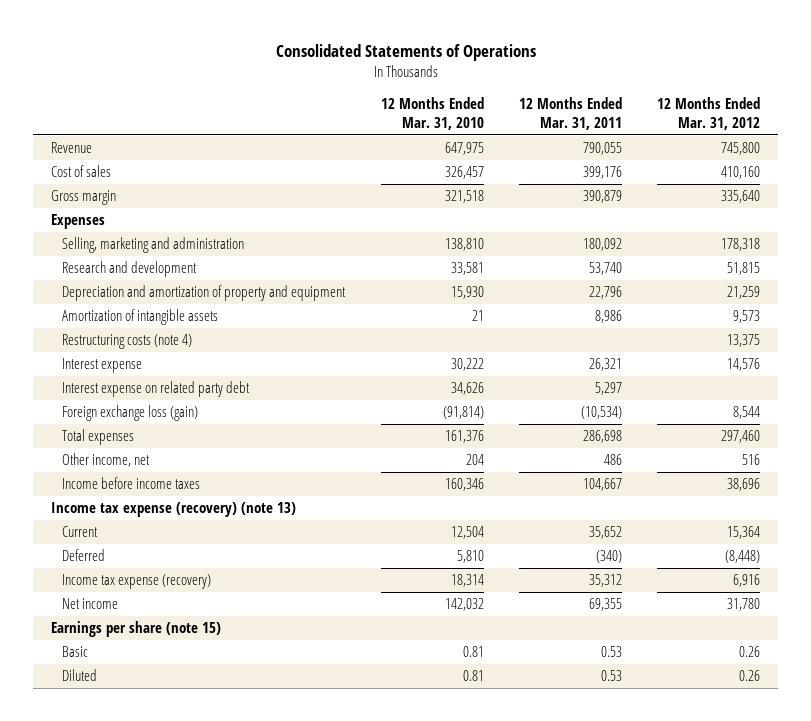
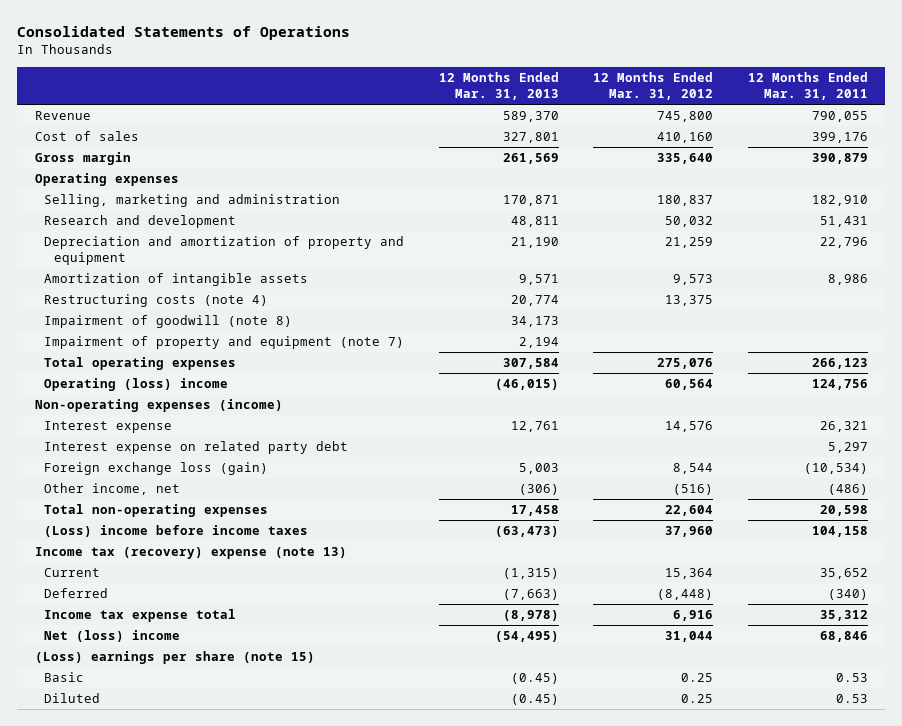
- | 12 Months Ended Mar. 31, 2010 | 12 Months Ended Mar. 31, 2011 | 12 Months Ended Mar. 31, 2012
+ | 12 Months Ended Mar. 31, 2013 | 12 Months Ended Mar. 31, 2012 | 12 Months Ended Mar. 31, 2011
- Expenses
- Selling, marketing and administration | 138,810 | 180,092 | 178,318
- Research and development | 33,581 | 53,740 | 51,815
+ Operating expenses
+ Selling, marketing and administration | 170,871 | 180,837 | 182,910
+ Research and development | 48,811 | 50,032 | 51,431
+ Impairment of goodwill (note 8) | 34,173 | |
+ Impairment of property and equipment (note 7) | 2,194 | |
+ Total operating expenses | 307,584 | 275,076 | 266,123
+ Operating (loss) income | (46,015) | 60,564 | 124,756
+ Non-operating expenses (income)
- Total expenses | 161,376 | 286,698 | 297,460
- Other income, net | 204 | 486 | 516
- Income before income taxes | 160,346 | 104,667 | 38,696
- Income tax expense (recovery) (note 13)
+ Other income, net | (306) | (516) | (486)
+ Total non-operating expenses | 17,458 | 22,604 | 20,598
+ (Loss) income before income taxes | (63,473) | 37,960 | 104,158
+ Income tax (recovery) expense (note 13)
- Income tax expense (recovery) | 18,314 | 35,312 | 6,916
- Net income | 142,032 | 69,355 | 31,780
- Earnings per share (note 15)
- Basic | 0.81 | 0.53 | 0.26
- Diluted | 0.81 | 0.53 | 0.26
+ Income tax expense total | (8,978) | 6,916 | 35,312
+ Net (loss) income | (54,495) | 31,044 | 68,846
+ (Loss) earnings per share (note 15)
+ Basic | (0.45) | 0.25 | 0.53
+ Diluted | (0.45) | 0.25 | 0.53

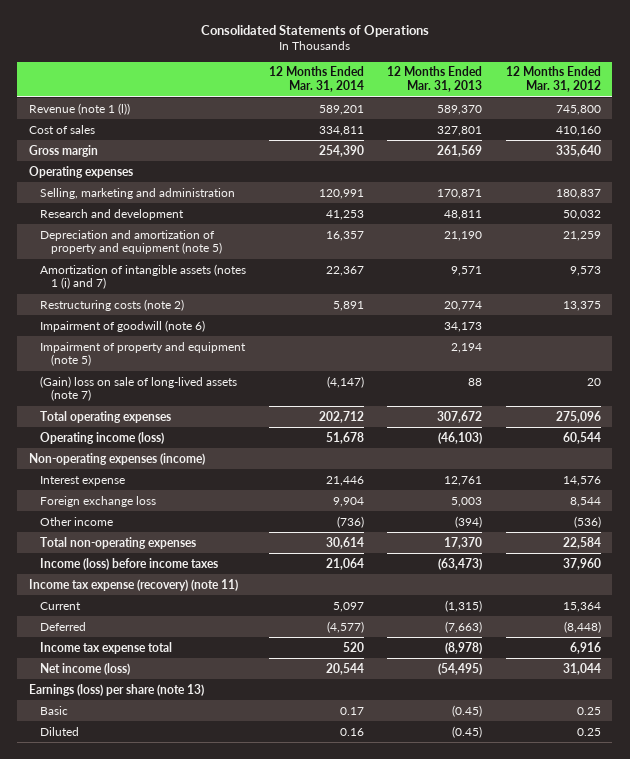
- | 12 Months Ended Mar. 31, 2013 | 12 Months Ended Mar. 31, 2012 | 12 Months Ended Mar. 31, 2011
+ | 12 Months Ended Mar. 31, 2014 | 12 Months Ended Mar. 31, 2013 | 12 Months Ended Mar. 31, 2012
- Revenue | 589,370 | 745,800 | 790,055
+ Revenue (note 1 (l)) | 589,201 | 589,370 | 745,800
- Depreciation and amortization of property and equipment | 21,190 | 21,259 | 22,796
- Amortization of intangible assets | 9,571 | 9,573 | 8,986
- Restructuring costs (note 4) | 20,774 | 13,375 |
- Impairment of goodwill (note 8) | 34,173 | |
- Impairment of property and equipment (note 7) | 2,194 | |
- Total operating expenses | 307,584 | 275,076 | 266,123
- Operating (loss) income | (46,015) | 60,564 | 124,756
+ Depreciation and amortization of property and equipment (note 5) | 16,357 | 21,190 | 21,259
+ Amortization of intangible assets (notes 1 (i) and 7) | 22,367 | 9,571 | 9,573
+ Restructuring costs (note 2) | 5,891 | 20,774 | 13,375
+ Impairment of goodwill (note 6) | | 34,173 |
+ Impairment of property and equipment (note 5) | | 2,194 |
+ (Gain) loss on sale of long-lived assets (note 7) | (4,147) | 88 | 20
+ Total operating expenses | 202,712 | 307,672 | 275,096
+ Operating income (loss) | 51,678 | (46,103) | 60,544
- Interest expense on related party debt | | | 5,297
- Foreign exchange loss (gain) | 5,003 | 8,544 | (10,534)
- Other income, net | (306) | (516) | (486)
- Total non-operating expenses | 17,458 | 22,604 | 20,598
- (Loss) income before income taxes | (63,473) | 37,960 | 104,158
- Income tax (recovery) expense (note 13)
+ Foreign exchange loss | 9,904 | 5,003 | 8,544
+ Other income | (736) | (394) | (536)
+ Total non-operating expenses | 30,614 | 17,370 | 22,584
+ Income (loss) before income taxes | 21,064 | (63,473) | 37,960
+ Income tax expense (recovery) (note 11)
- Net (loss) income | (54,495) | 31,044 | 68,846
- (Loss) earnings per share (note 15)
+ Net income (loss) | 20,544 | (54,495) | 31,044
+ Earnings (loss) per share (note 13)

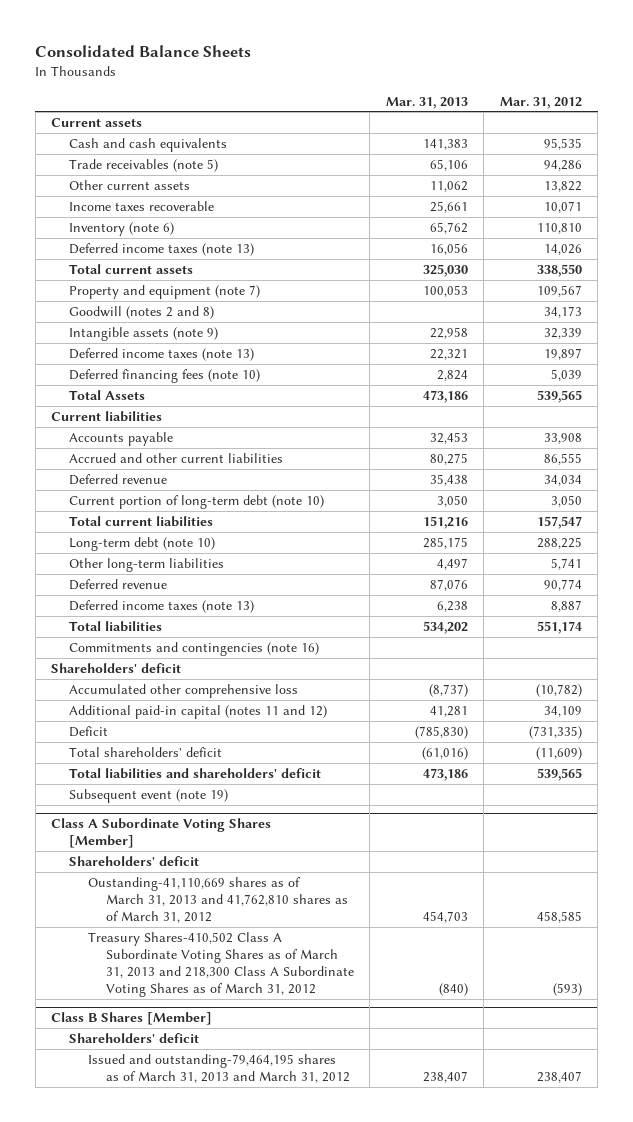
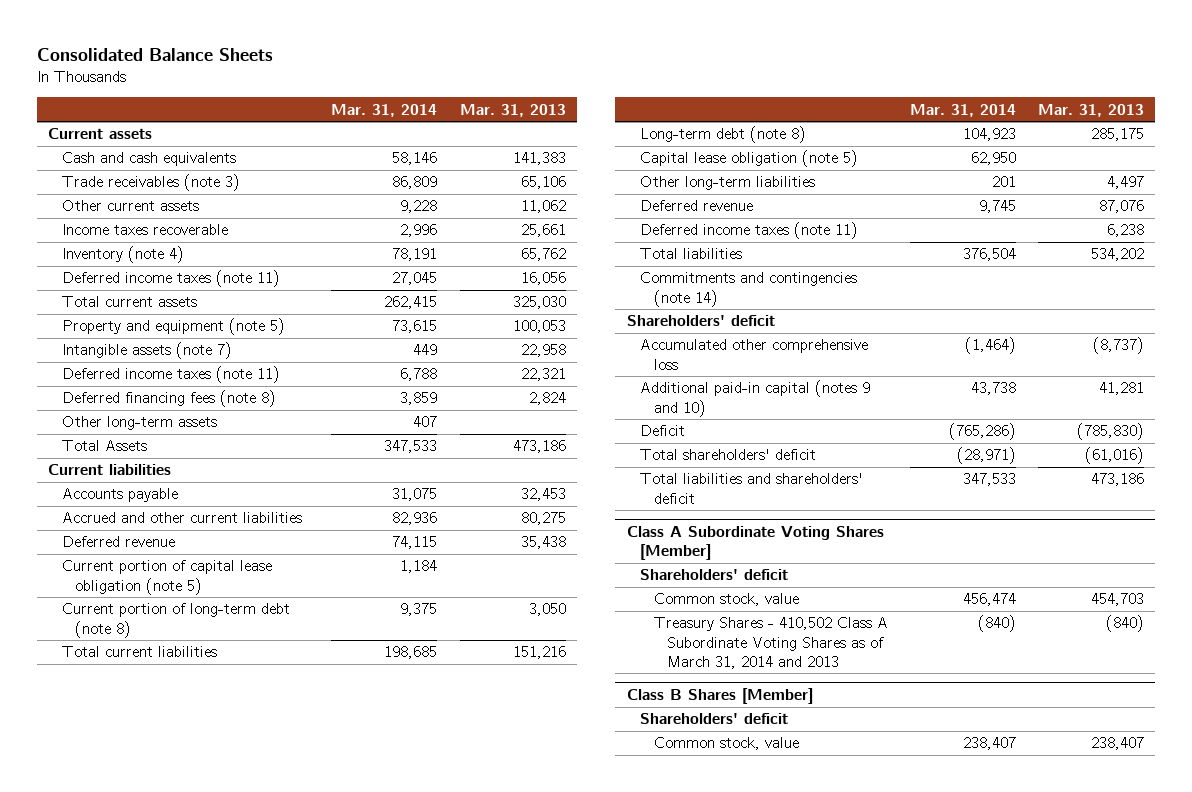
- | Mar. 31, 2013 | Mar. 31, 2012
+ | Mar. 31, 2014 | Mar. 31, 2013
- Trade receivables (note 5) | 65,106 | 94,286
+ Trade receivables (note 3) | 86,809 | 65,106
- Inventory (note 6) | 65,762 | 110,810
- Deferred income taxes (note 13) | 16,056 | 14,026
+ Inventory (note 4) | 78,191 | 65,762
+ Deferred income taxes (note 11) | 27,045 | 16,056
- Property and equipment (note 7) | 100,053 | 109,567
- Goodwill (notes 2 and 8) | | 34,173
- Intangible assets (note 9) | 22,958 | 32,339
- Deferred income taxes (note 13) | 22,321 | 19,897
- Deferred financing fees (note 10) | 2,824 | 5,039
+ Property and equipment (note 5) | 73,615 | 100,053
+ Intangible assets (note 7) | 449 | 22,958
+ Deferred income taxes (note 11) | 6,788 | 22,321
+ Deferred financing fees (note 8) | 3,859 | 2,824
+ Other long-term assets | 407 |
- Current portion of long-term debt (note 10) | 3,050 | 3,050
+ Current portion of capital lease obligation (note 5) | 1,184 |
+ Current portion of long-term debt (note 8) | 9,375 | 3,050
- Long-term debt (note 10) | 285,175 | 288,225
+ Long-term debt (note 8) | 104,923 | 285,175
+ Capital lease obligation (note 5) | 62,950 |
- Deferred income taxes (note 13) | 6,238 | 8,887
+ Deferred income taxes (note 11) | | 6,238
- Commitments and contingencies (note 16)
+ Commitments and contingencies (note 14)
- Additional paid-in capital (notes 11 and 12) | 41,281 | 34,109
+ Additional paid-in capital (notes 9 and 10) | 43,738 | 41,281
- Subsequent event (note 19)
@ Class A Subordinate Voting Shares [Member]
- Oustanding-41,110,669 shares as of March 31, 2013 and 41,762,810 shares as of March 31, 2012 | 454,703 | 458,585
- Treasury Shares-410,502 Class A Subordinate Voting Shares as of March 31, 2013 and 218,300 Class A Subordinate Voting Shares as of March 31, 2012 | (840) | (593)
+ Common stock, value | 456,474 | 454,703
+ Treasury Shares - 410,502 Class A Subordinate Voting Shares as of March 31, 2014 and 2013 | (840) | (840)
@ Class B Shares [Member]
- Issued and outstanding-79,464,195 shares as of March 31, 2013 and March 31, 2012 | 238,407 | 238,407
+ Common stock, value | 238,407 | 238,407

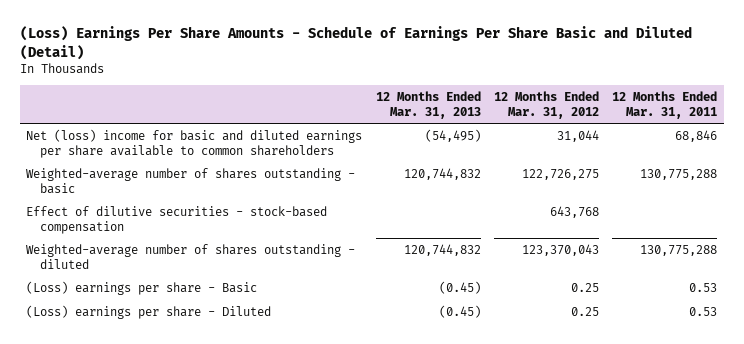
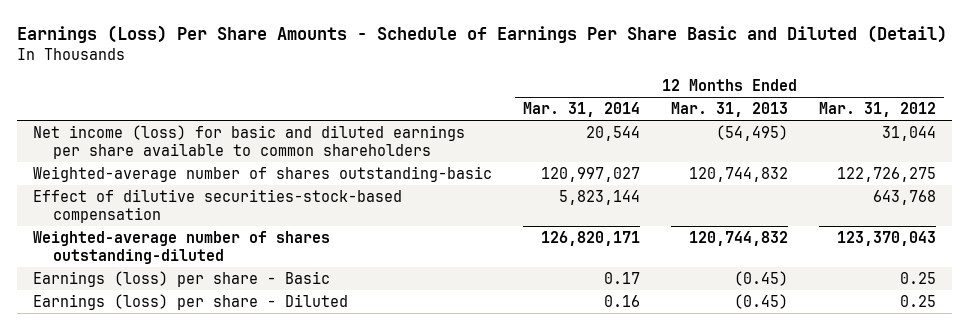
- (Loss) Earnings Per Share Amounts - Schedule of Earnings Per Share Basic and Diluted (Detail)
+ Earnings (Loss) Per Share Amounts - Schedule of Earnings Per Share Basic and Diluted (Detail)
- | 12 Months Ended Mar. 31, 2013 | 12 Months Ended Mar. 31, 2012 | 12 Months Ended Mar. 31, 2011
+ | 12 Months Ended Mar. 31, 2014 | 12 Months Ended Mar. 31, 2013 | 12 Months Ended Mar. 31, 2012
- Net (loss) income for basic and diluted earnings per share available to common shareholders | (54,495) | 31,044 | 68,846
- Weighted-average number of shares outstanding - basic | 120,744,832 | 122,726,275 | 130,775,288
- Effect of dilutive securities - stock-based compensation | | 643,768 |
- Weighted-average number of shares outstanding - diluted | 120,744,832 | 123,370,043 | 130,775,288
- (Loss) earnings per share - Basic | (0.45) | 0.25 | 0.53
- (Loss) earnings per share - Diluted | (0.45) | 0.25 | 0.53
+ Net income (loss) for basic and diluted earnings per share available to common shareholders | 20,544 | (54,495) | 31,044
+ Weighted-average number of shares outstanding-basic | 120,997,027 | 120,744,832 | 122,726,275
+ Effect of dilutive securities-stock-based compensation | 5,823,144 | | 643,768
+ Weighted-average number of shares outstanding-diluted | 126,820,171 | 120,744,832 | 123,370,043
+ Earnings (loss) per share - Basic | 0.17 | (0.45) | 0.25
+ Earnings (loss) per share - Diluted | 0.16 | (0.45) | 0.25

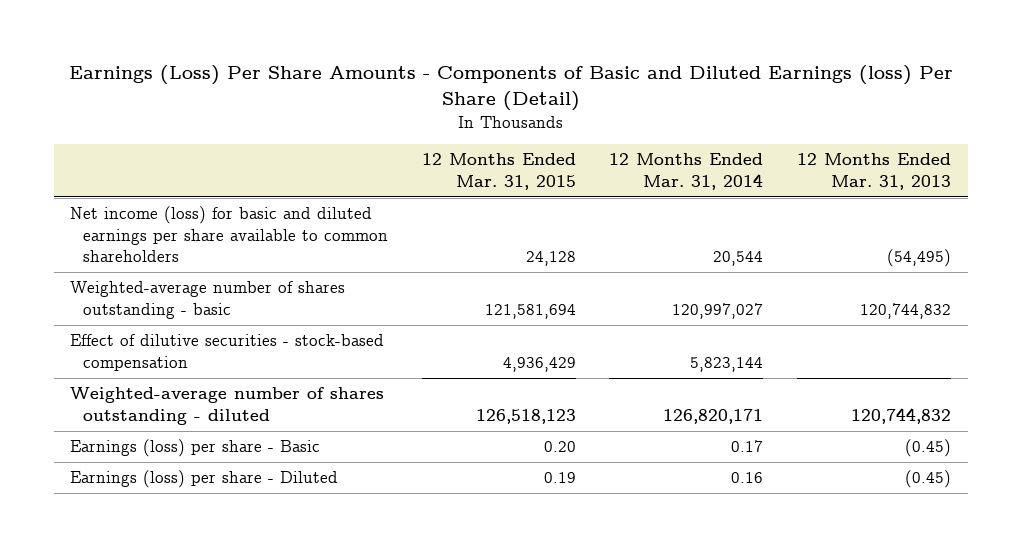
- Earnings (Loss) Per Share Amounts - Schedule of Earnings Per Share Basic and Diluted (Detail)
+ Earnings (Loss) Per Share Amounts - Components of Basic and Diluted Earnings (loss) Per Share (Detail)
- | 12 Months Ended Mar. 31, 2014 | 12 Months Ended Mar. 31, 2013 | 12 Months Ended Mar. 31, 2012
+ | 12 Months Ended Mar. 31, 2015 | 12 Months Ended Mar. 31, 2014 | 12 Months Ended Mar. 31, 2013
- Weighted-average number of shares outstanding-basic | 120,997,027 | 120,744,832 | 122,726,275
- Effect of dilutive securities-stock-based compensation | 5,823,144 | | 643,768
- Weighted-average number of shares outstanding-diluted | 126,820,171 | 120,744,832 | 123,370,043
+ Weighted-average number of shares outstanding - basic | 121,581,694 | 120,997,027 | 120,744,832
+ Effect of dilutive securities - stock-based compensation | 4,936,429 | 5,823,144 |
+ Weighted-average number of shares outstanding - diluted | 126,518,123 | 126,820,171 | 120,744,832

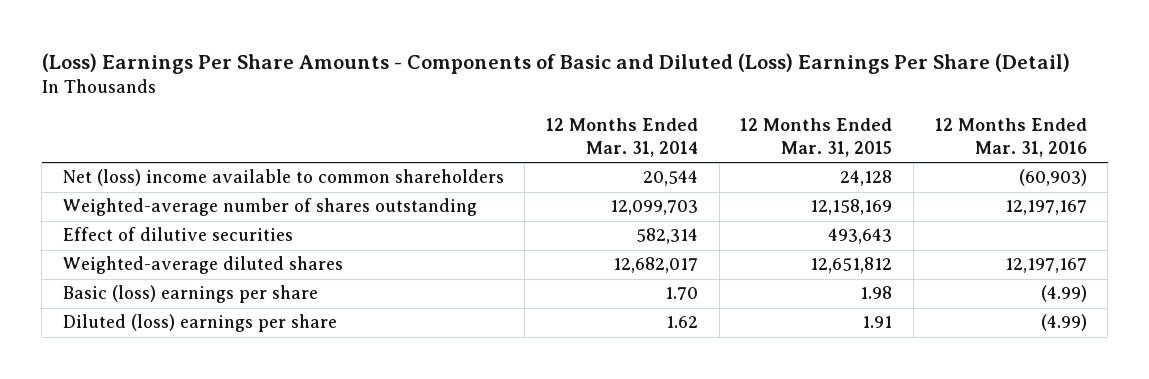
- Earnings (Loss) Per Share Amounts - Components of Basic and Diluted Earnings (loss) Per Share (Detail)
+ (Loss) Earnings Per Share Amounts - Components of Basic and Diluted (Loss) Earnings Per Share (Detail)
- | 12 Months Ended Mar. 31, 2015 | 12 Months Ended Mar. 31, 2014 | 12 Months Ended Mar. 31, 2013
+ | 12 Months Ended Mar. 31, 2014 | 12 Months Ended Mar. 31, 2015 | 12 Months Ended Mar. 31, 2016
- Net income (loss) for basic and diluted earnings per share available to common shareholders | 24,128 | 20,544 | (54,495)
- Weighted-average number of shares outstanding - basic | 121,581,694 | 120,997,027 | 120,744,832
- Effect of dilutive securities - stock-based compensation | 4,936,429 | 5,823,144 |
- Weighted-average number of shares outstanding - diluted | 126,518,123 | 126,820,171 | 120,744,832
- Earnings (loss) per share - Basic | 0.20 | 0.17 | (0.45)
- Earnings (loss) per share - Diluted | 0.19 | 0.16 | (0.45)
+ Net (loss) income available to common shareholders | 20,544 | 24,128 | (60,903)
+ Weighted-average number of shares outstanding | 12,099,703 | 12,158,169 | 12,197,167
+ Effect of dilutive securities | 582,314 | 493,643 |
+ Weighted-average diluted shares | 12,682,017 | 12,651,812 | 12,197,167
+ Basic (loss) earnings per share | 1.70 | 1.98 | (4.99)
+ Diluted (loss) earnings per share | 1.62 | 1.91 | (4.99)

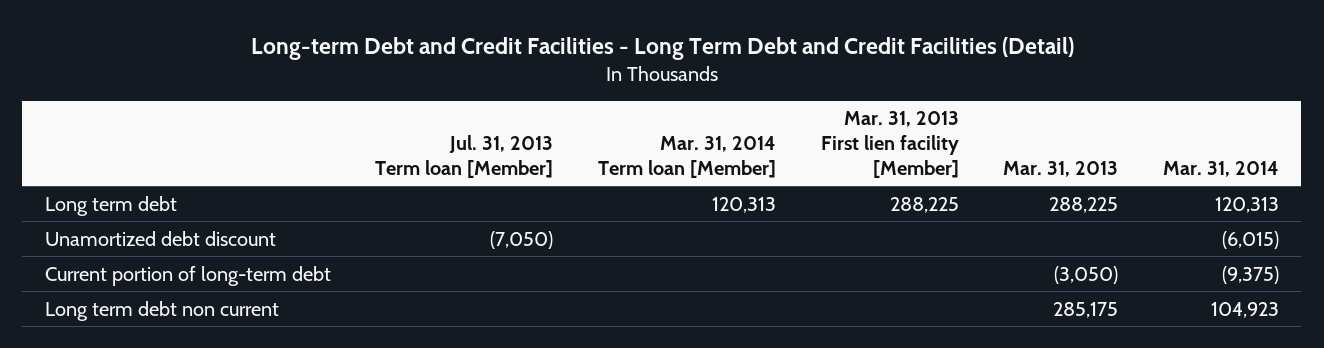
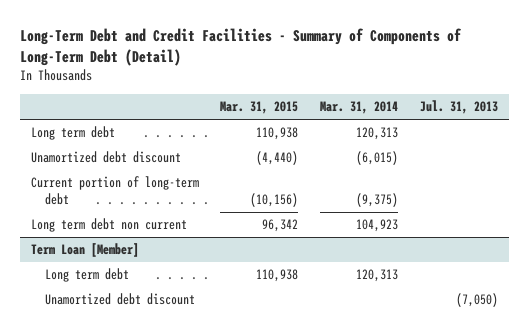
- Long-term Debt and Credit Facilities - Long Term Debt and Credit Facilities (Detail)
+ Long-Term Debt and Credit Facilities - Summary of Components of Long-Term Debt (Detail)
- | Jul. 31, 2013 Term loan [Member] | Mar. 31, 2014 Term loan [Member] | Mar. 31, 2013 First lien facility [Member] | Mar. 31, 2013 | Mar. 31, 2014
+ | Mar. 31, 2015 | Mar. 31, 2014 | Jul. 31, 2013
+ Term Loan [Member]
+ Long term debt | 110,938 | 120,313 |
+ Unamortized debt discount | | | (7,050)

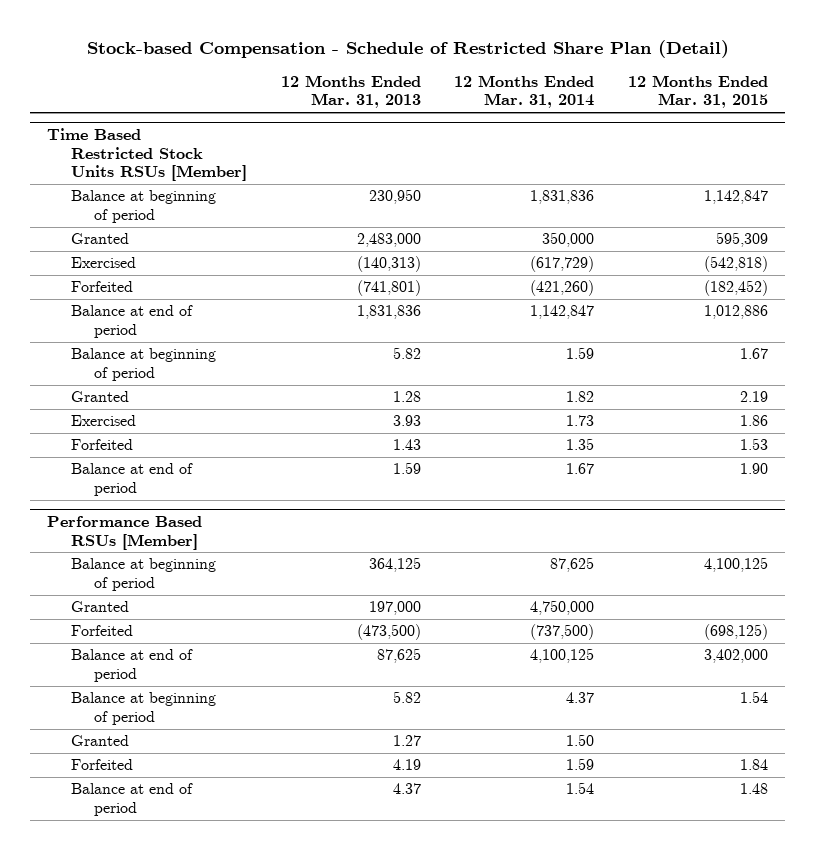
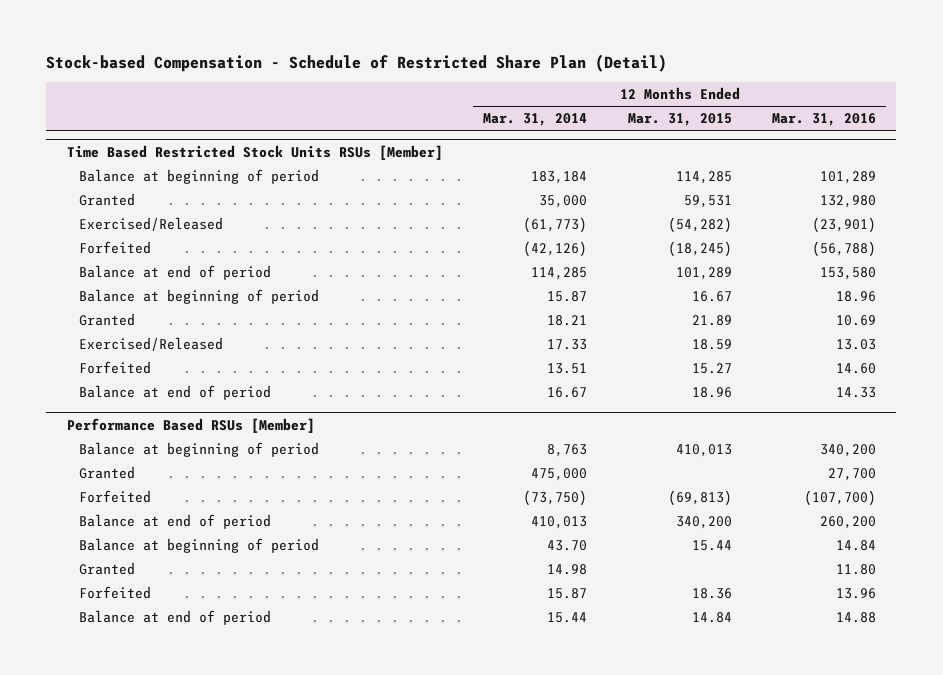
- | 12 Months Ended Mar. 31, 2013 | 12 Months Ended Mar. 31, 2014 | 12 Months Ended Mar. 31, 2015
+ | 12 Months Ended Mar. 31, 2014 | 12 Months Ended Mar. 31, 2015 | 12 Months Ended Mar. 31, 2016
@ Time Based Restricted Stock Units RSUs [Member]
- Balance at beginning of period | 230,950 | 1,831,836 | 1,142,847
- Granted | 2,483,000 | 350,000 | 595,309
- Exercised | (140,313) | (617,729) | (542,818)
- Forfeited | (741,801) | (421,260) | (182,452)
- Balance at end of period | 1,831,836 | 1,142,847 | 1,012,886
- Balance at beginning of period | 5.82 | 1.59 | 1.67
- Granted | 1.28 | 1.82 | 2.19
- Exercised | 3.93 | 1.73 | 1.86
- Forfeited | 1.43 | 1.35 | 1.53
- Balance at end of period | 1.59 | 1.67 | 1.90
+ Balance at beginning of period | 183,184 | 114,285 | 101,289
+ Granted | 35,000 | 59,531 | 132,980
+ Exercised/Released | (61,773) | (54,282) | (23,901)
+ Forfeited | (42,126) | (18,245) | (56,788)
+ Balance at end of period | 114,285 | 101,289 | 153,580
+ Balance at beginning of period | 15.87 | 16.67 | 18.96
+ Granted | 18.21 | 21.89 | 10.69
+ Exercised/Released | 17.33 | 18.59 | 13.03
+ Forfeited | 13.51 | 15.27 | 14.60
+ Balance at end of period | 16.67 | 18.96 | 14.33
@ Performance Based RSUs [Member]
- Balance at beginning of period | 364,125 | 87,625 | 4,100,125
- Granted | 197,000 | 4,750,000 |
- Forfeited | (473,500) | (737,500) | (698,125)
- Balance at end of period | 87,625 | 4,100,125 | 3,402,000
- Balance at beginning of period | 5.82 | 4.37 | 1.54
- Granted | 1.27 | 1.50 |
- Forfeited | 4.19 | 1.59 | 1.84
- Balance at end of period | 4.37 | 1.54 | 1.48
+ Balance at beginning of period | 8,763 | 410,013 | 340,200
+ Granted | 475,000 | | 27,700
+ Forfeited | (73,750) | (69,813) | (107,700)
+ Balance at end of period | 410,013 | 340,200 | 260,200
+ Balance at beginning of period | 43.70 | 15.44 | 14.84
+ Granted | 14.98 | | 11.80
+ Forfeited | 15.87 | 18.36 | 13.96
+ Balance at end of period | 15.44 | 14.84 | 14.88

